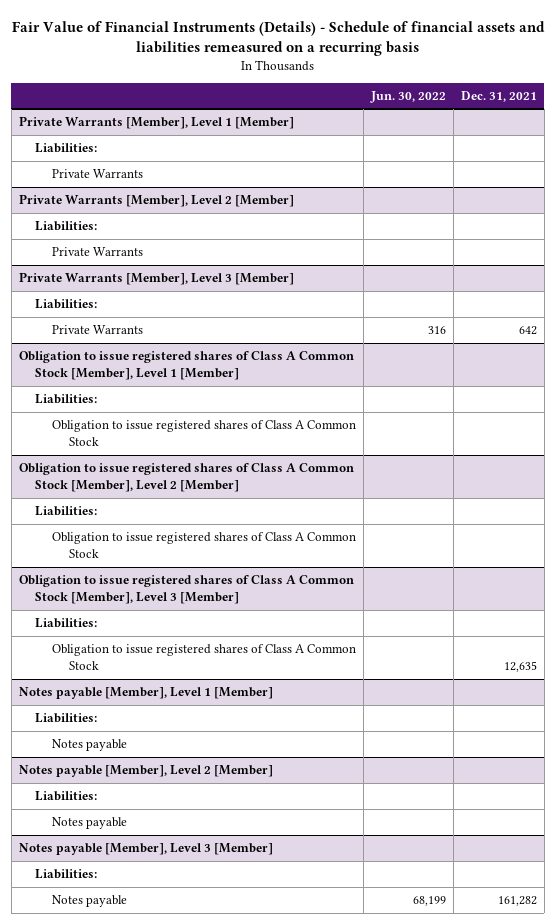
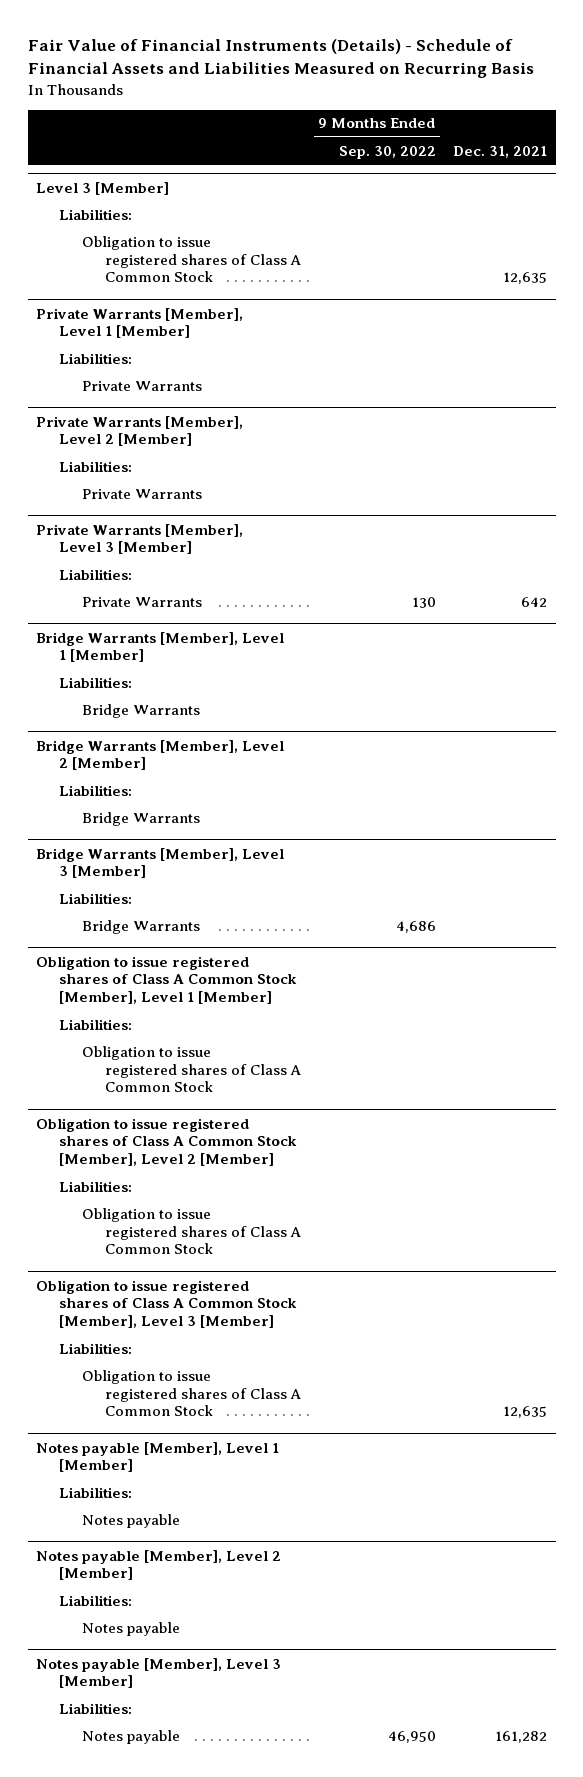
- Fair Value of Financial Instruments (Details) - Schedule of financial assets and liabilities remeasured on a recurring basis
+ Fair Value of Financial Instruments (Details) - Schedule of Financial Assets and Liabilities Measured on Recurring Basis
- | Jun. 30, 2022 | Dec. 31, 2021
+ | 9 Months Ended Sep. 30, 2022 | Dec. 31, 2021
+ Level 3 [Member]
+ Liabilities:
+ Obligation to issue registered shares of Class A Common Stock | | 12,635
+ Bridge Warrants [Member], Level 1 [Member]
+ Liabilities:
+ Bridge Warrants
+ Bridge Warrants [Member], Level 2 [Member]
+ Liabilities:
+ Bridge Warrants
+ Bridge Warrants [Member], Level 3 [Member]
+ Liabilities:
+ Bridge Warrants | 4,686 |

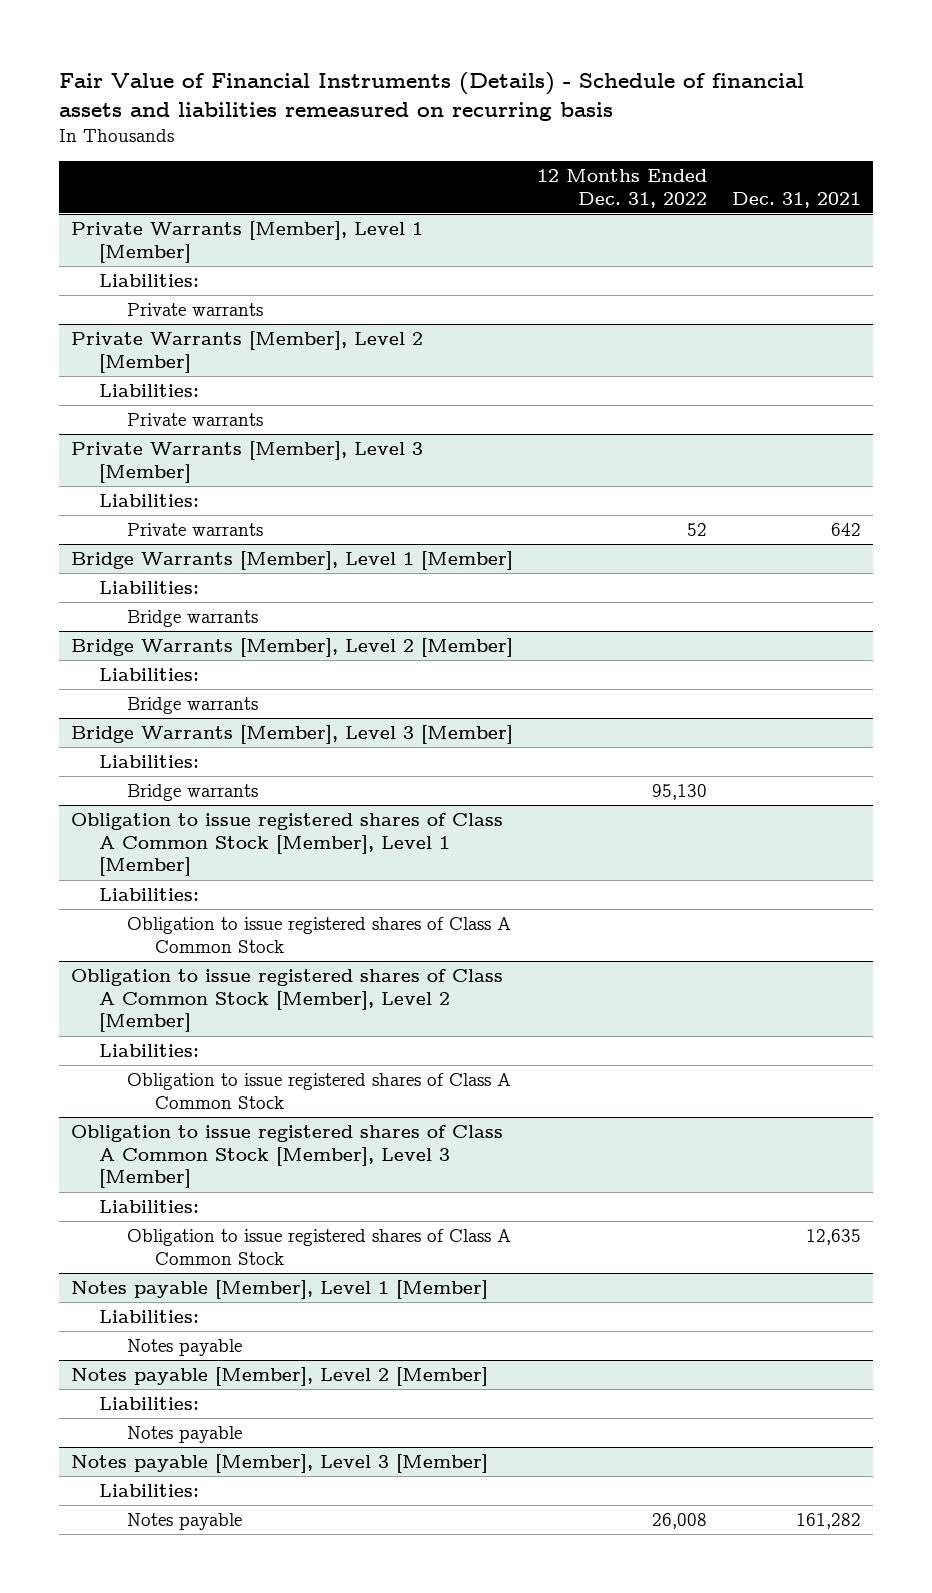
- Fair Value of Financial Instruments (Details) - Schedule of Financial Assets and Liabilities Measured on Recurring Basis
+ Fair Value of Financial Instruments (Details) - Schedule of financial assets and liabilities remeasured on recurring basis
- | 9 Months Ended Sep. 30, 2022 | Dec. 31, 2021
+ | 12 Months Ended Dec. 31, 2022 | Dec. 31, 2021
- Level 3 [Member]
- Liabilities:
- Obligation to issue registered shares of Class A Common Stock | | 12,635
@ Private Warrants [Member], Level 1 [Member]
- Private Warrants
+ Private warrants
@ Private Warrants [Member], Level 2 [Member]
- Private Warrants
+ Private warrants
@ Private Warrants [Member], Level 3 [Member]
- Private Warrants | 130 | 642
+ Private warrants | 52 | 642
@ Bridge Warrants [Member], Level 1 [Member]
- Bridge Warrants
+ Bridge warrants
@ Bridge Warrants [Member], Level 2 [Member]
- Bridge Warrants
+ Bridge warrants
@ Bridge Warrants [Member], Level 3 [Member]
- Bridge Warrants | 4,686 |
+ Bridge warrants | 95,130 |

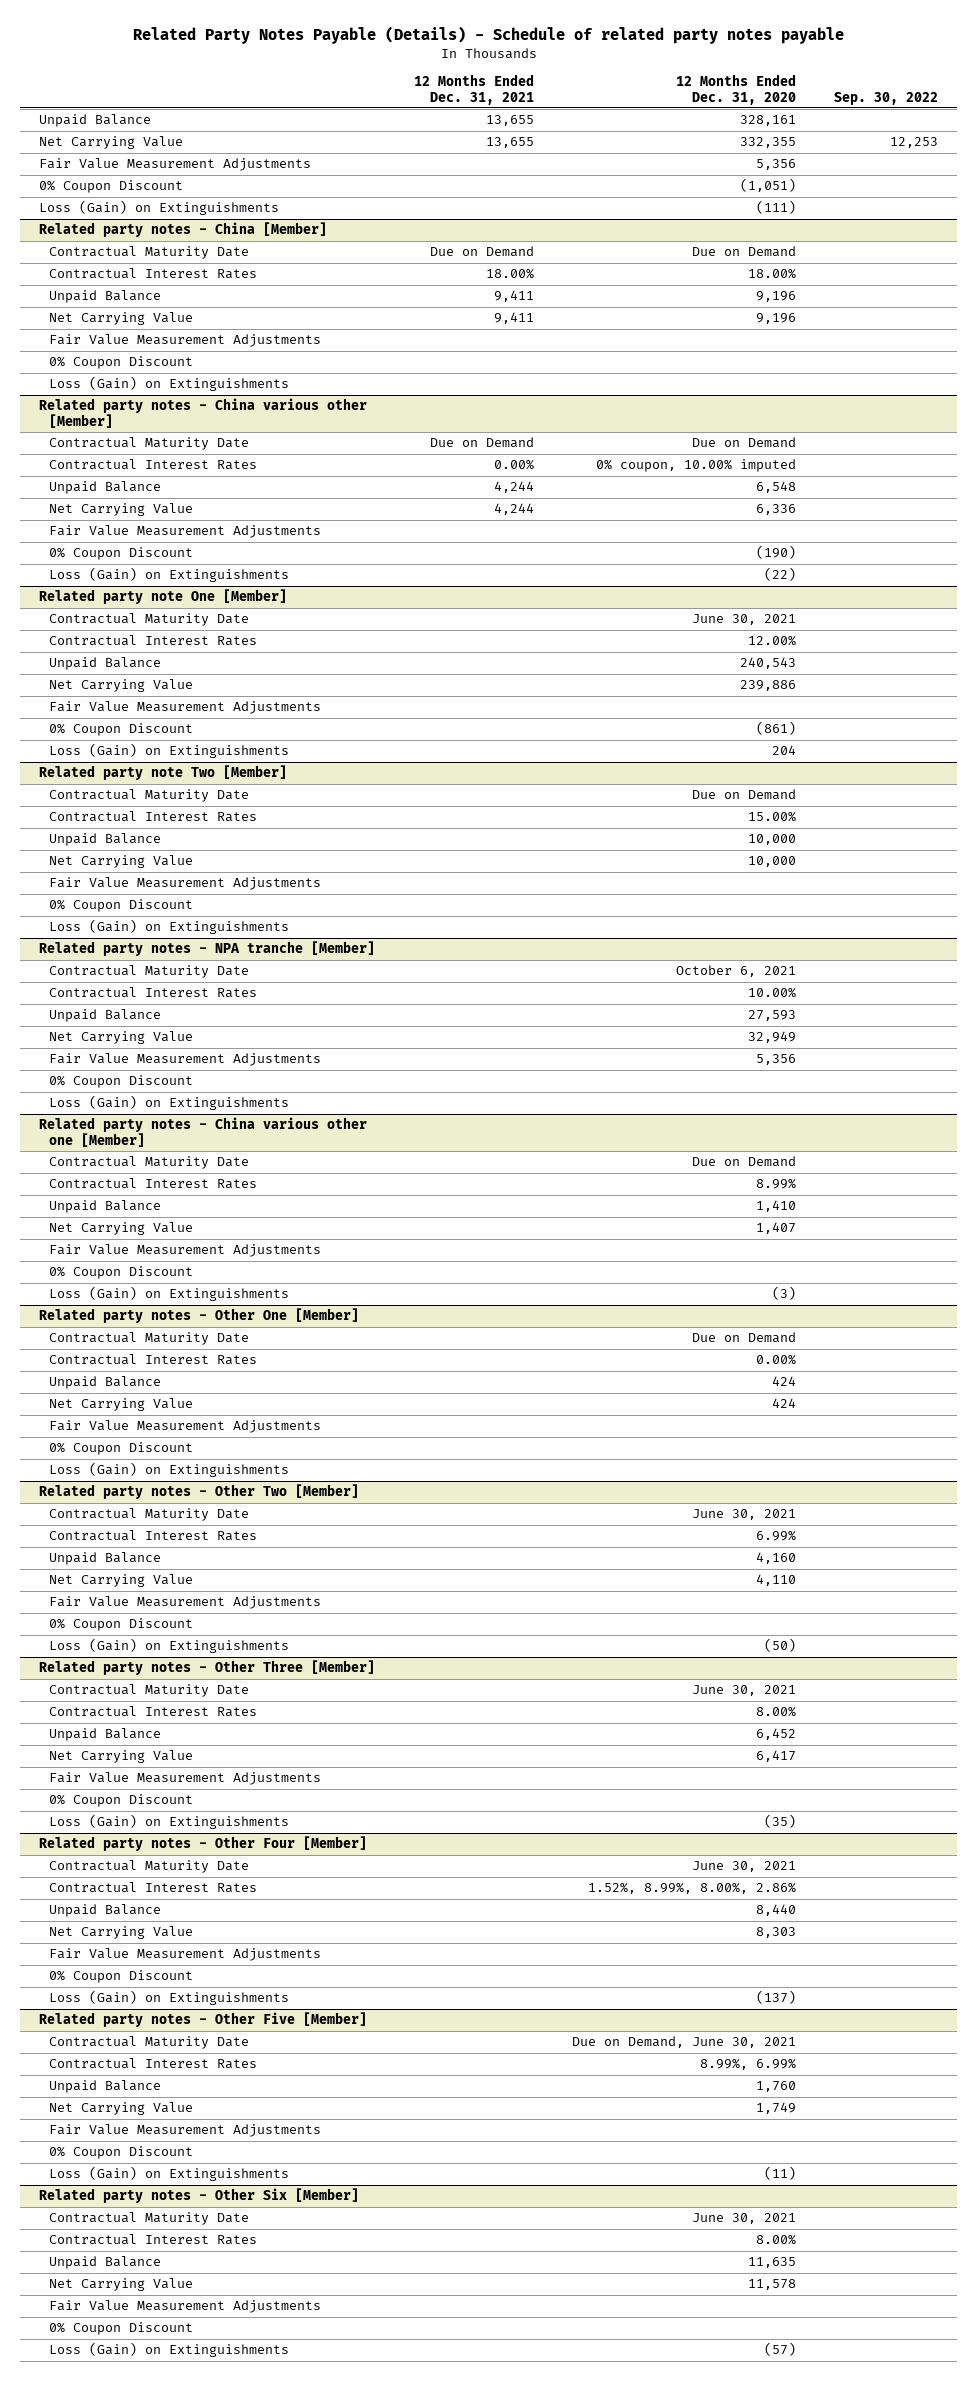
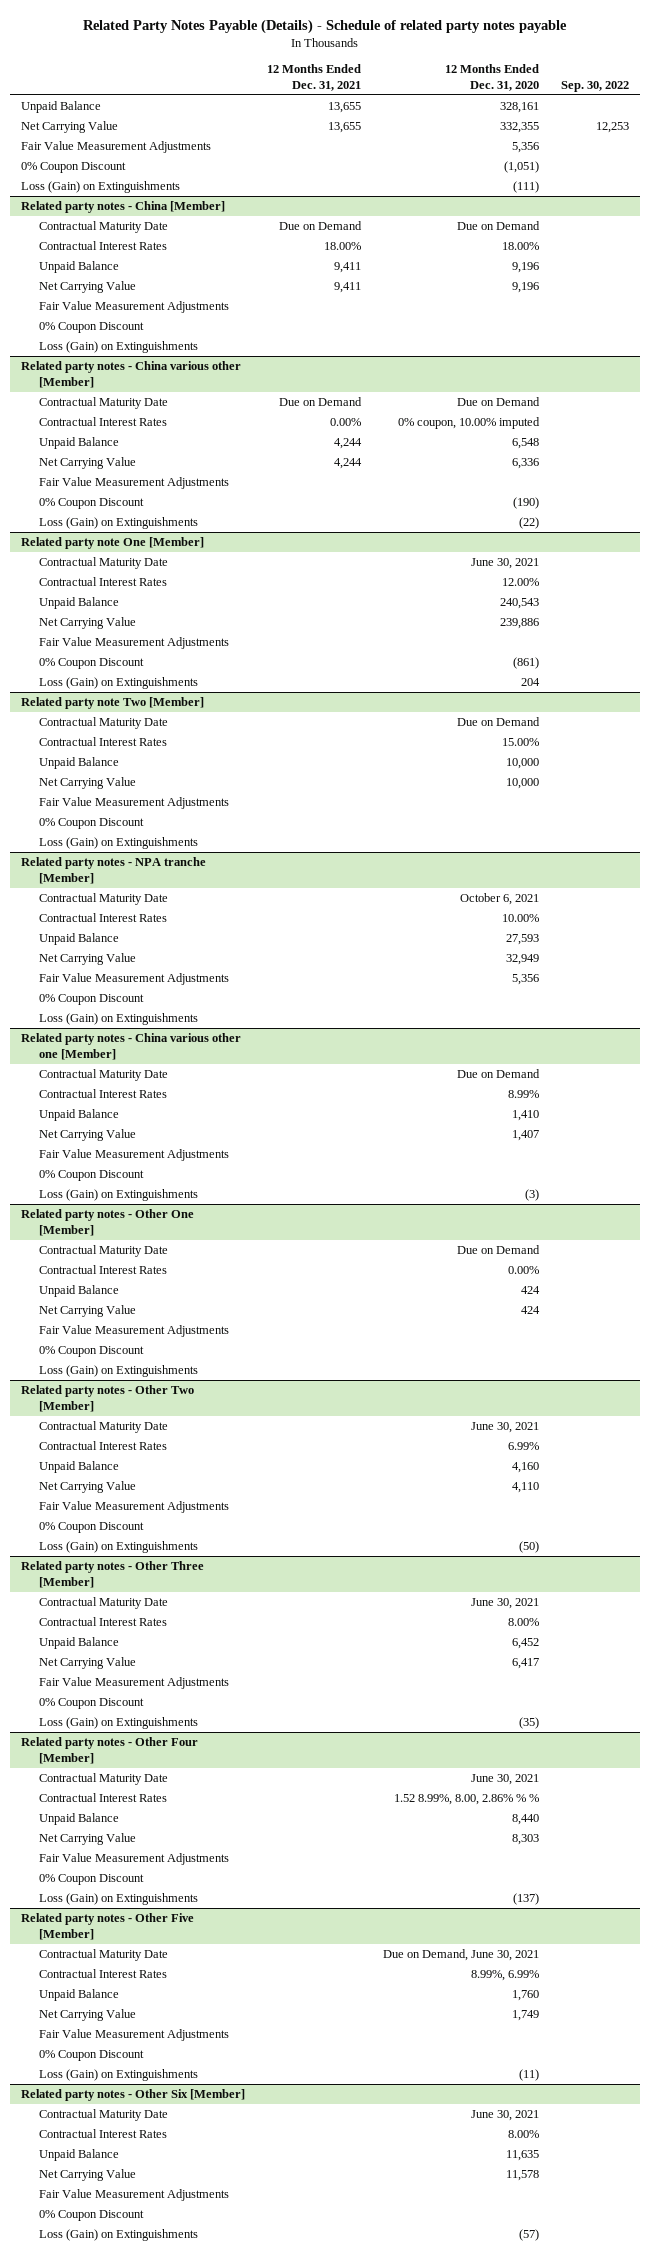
@ Related party notes - Other Four [Member]
- Contractual Interest Rates | | 1.52%, 8.99%, 8.00%, 2.86% |
+ Contractual Interest Rates | | 1.52 8.99%, 8.00, 2.86% % % |

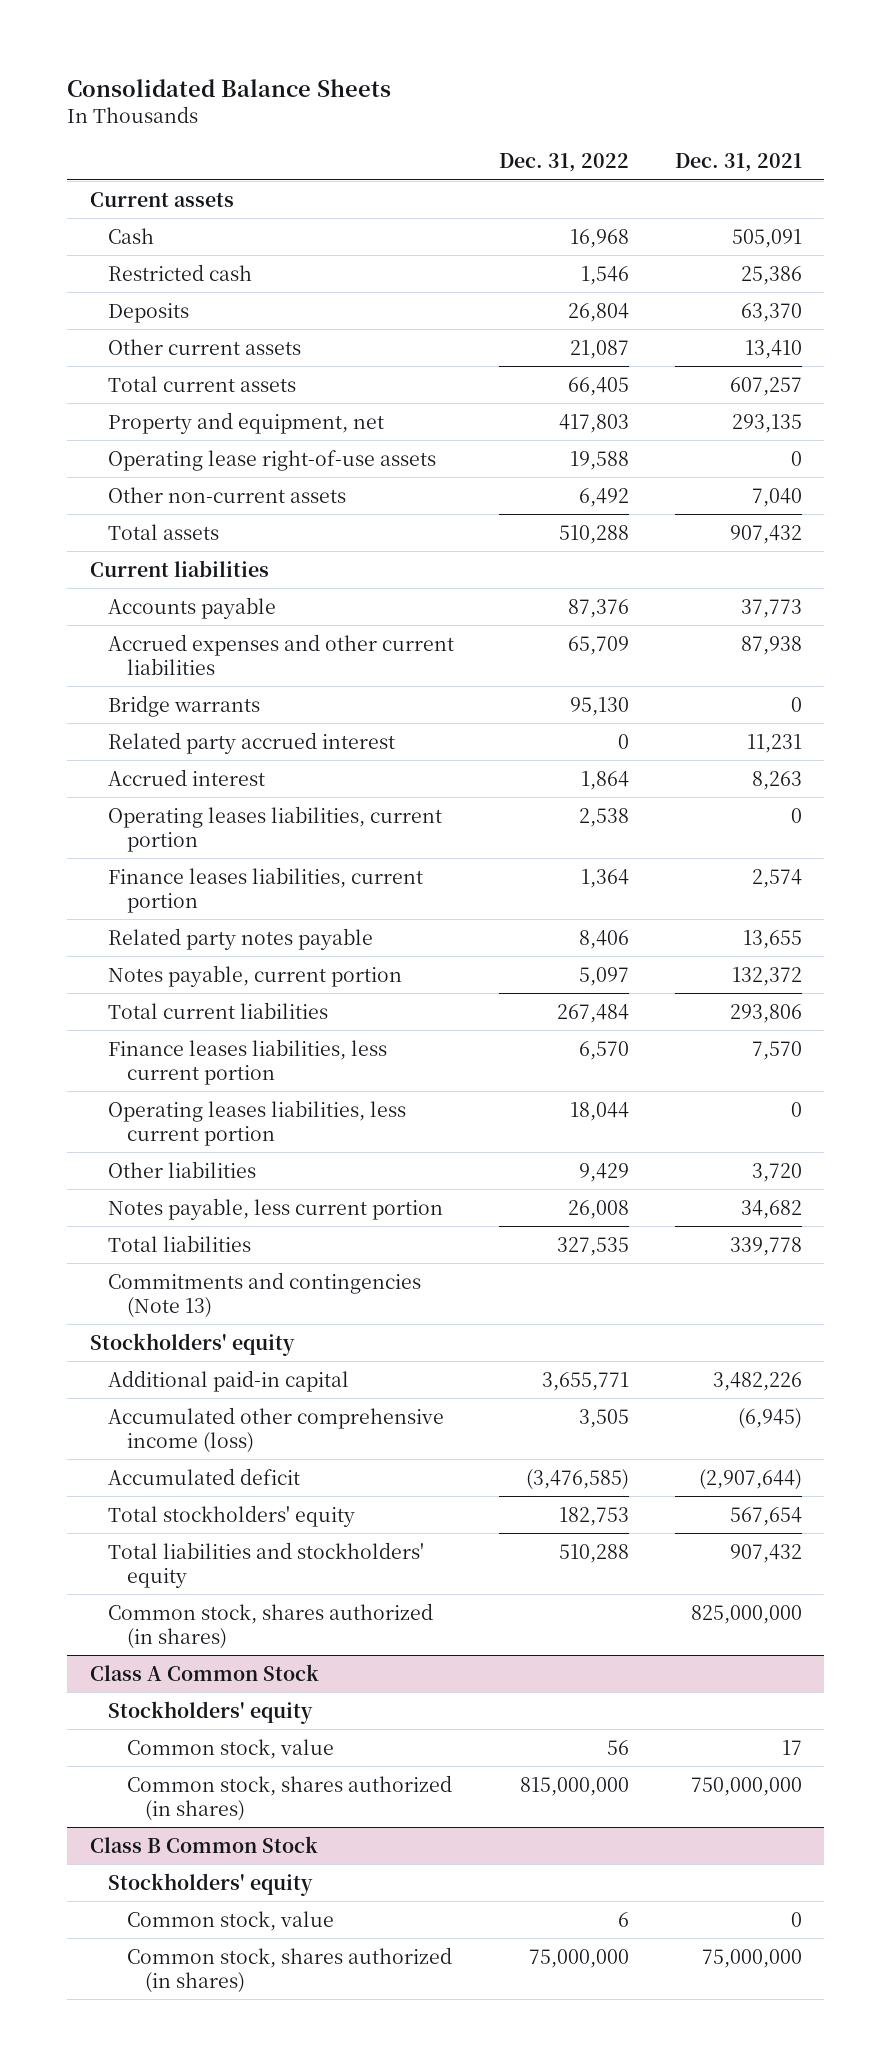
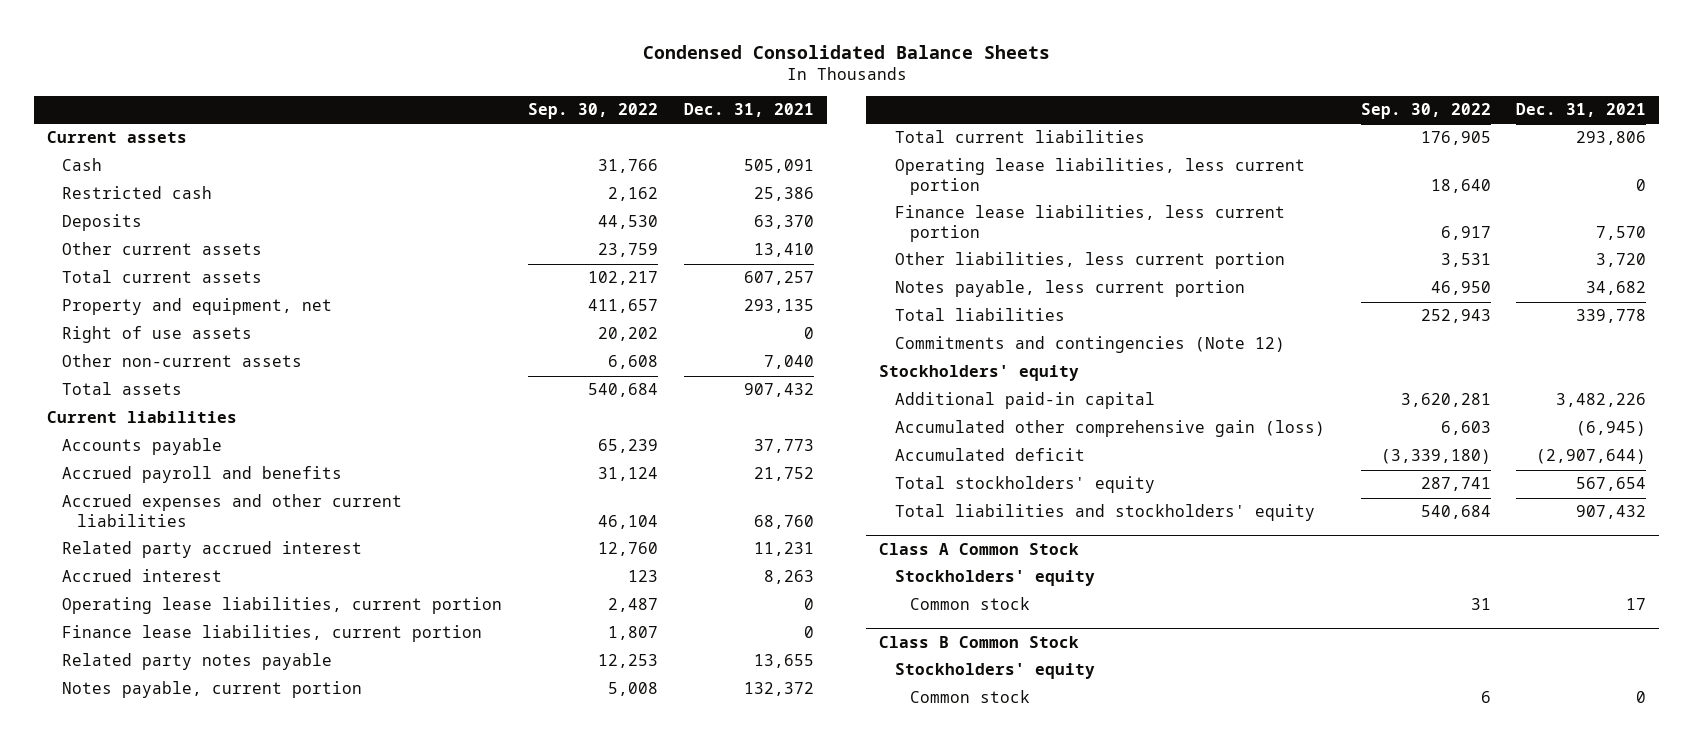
- Consolidated Balance Sheets
+ Condensed Consolidated Balance Sheets
- | Dec. 31, 2022 | Dec. 31, 2021
+ | Sep. 30, 2022 | Dec. 31, 2021
- Operating lease right-of-use assets | 19,588 | 0
+ Right of use assets | 20,202 | 0
- Accrued expenses and other current liabilities | 65,709 | 87,938
- Bridge warrants | 95,130 | 0
+ Accrued payroll and benefits | 31,124 | 21,752
+ Accrued expenses and other current liabilities | 46,104 | 68,760
- Operating leases liabilities, current portion | 2,538 | 0
- Finance leases liabilities, current portion | 1,364 | 2,574
+ Operating lease liabilities, current portion | 2,487 | 0
+ Finance lease liabilities, current portion | 1,807 | 0
- Finance leases liabilities, less current portion | 6,570 | 7,570
- Operating leases liabilities, less current portion | 18,044 | 0
- Other liabilities | 9,429 | 3,720
+ Operating lease liabilities, less current portion | 18,640 | 0
+ Finance lease liabilities, less current portion | 6,917 | 7,570
+ Other liabilities, less current portion | 3,531 | 3,720
- Commitments and contingencies (Note 13)
+ Commitments and contingencies (Note 12)
- Accumulated other comprehensive income (loss) | 3,505 | (6,945)
+ Accumulated other comprehensive gain (loss) | 6,603 | (6,945)
- Common stock, shares authorized (in shares) | | 825,000,000
@ Class A Common Stock
- Common stock, value | 56 | 17
- Common stock, shares authorized (in shares) | 815,000,000 | 750,000,000
+ Common stock | 31 | 17
@ Class B Common Stock
- Common stock, value | 6 | 0
- Common stock, shares authorized (in shares) | 75,000,000 | 75,000,000
+ Common stock | 6 | 0

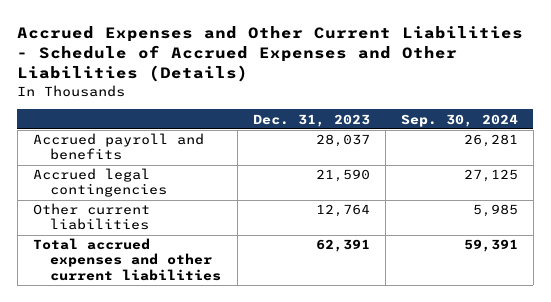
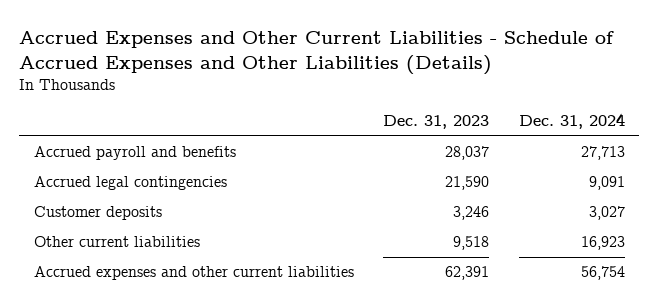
- | Dec. 31, 2023 | Sep. 30, 2024
+ | Dec. 31, 2023 | Dec. 31, 2024
- Other current liabilities | 12,764 | 5,985
- Total accrued expenses and other current liabilities | 62,391 | 59,391
+ Customer deposits | 3,246 | 3,027
+ Other current liabilities | 9,518 | 16,923
+ Accrued expenses and other current liabilities | 62,391 | 56,754

